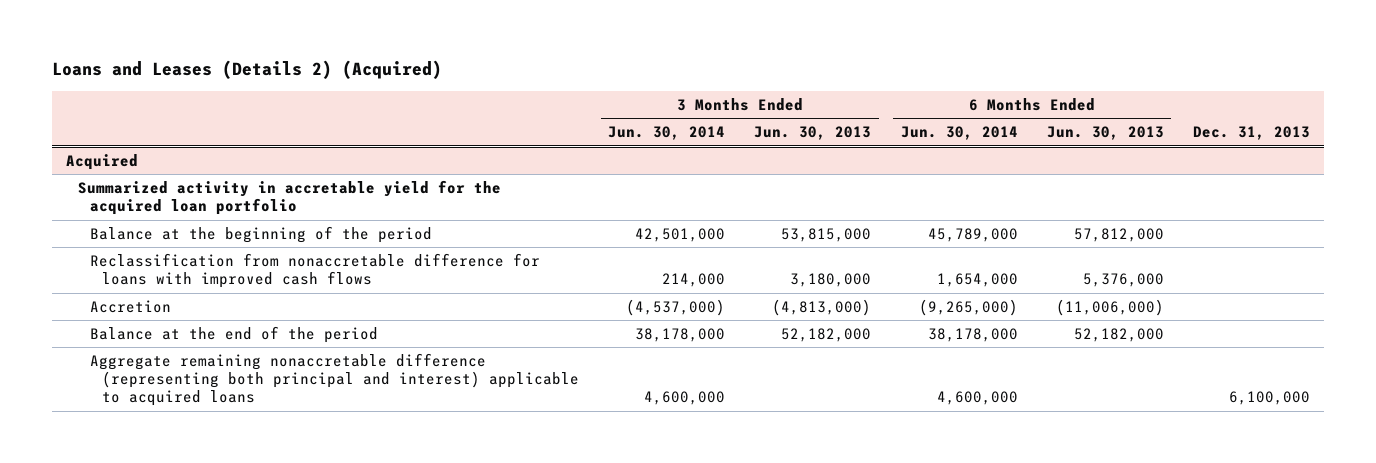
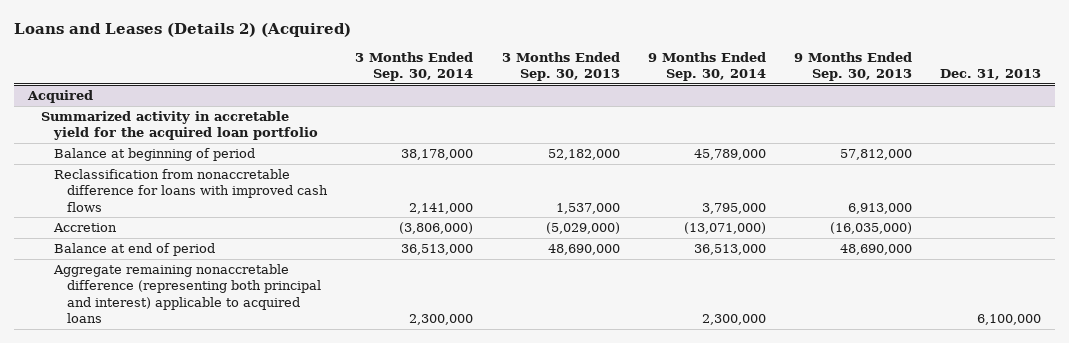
- | 3 Months Ended Jun. 30, 2014 | 3 Months Ended Jun. 30, 2013 | 6 Months Ended Jun. 30, 2014 | 6 Months Ended Jun. 30, 2013 | Dec. 31, 2013
+ | 3 Months Ended Sep. 30, 2014 | 3 Months Ended Sep. 30, 2013 | 9 Months Ended Sep. 30, 2014 | 9 Months Ended Sep. 30, 2013 | Dec. 31, 2013
@ Acquired
- Balance at the beginning of the period | 42,501,000 | 53,815,000 | 45,789,000 | 57,812,000 |
+ Balance at beginning of period | 38,178,000 | 52,182,000 | 45,789,000 | 57,812,000 |
- Balance at the end of the period | 38,178,000 | 52,182,000 | 38,178,000 | 52,182,000 |
+ Balance at end of period | 36,513,000 | 48,690,000 | 36,513,000 | 48,690,000 |

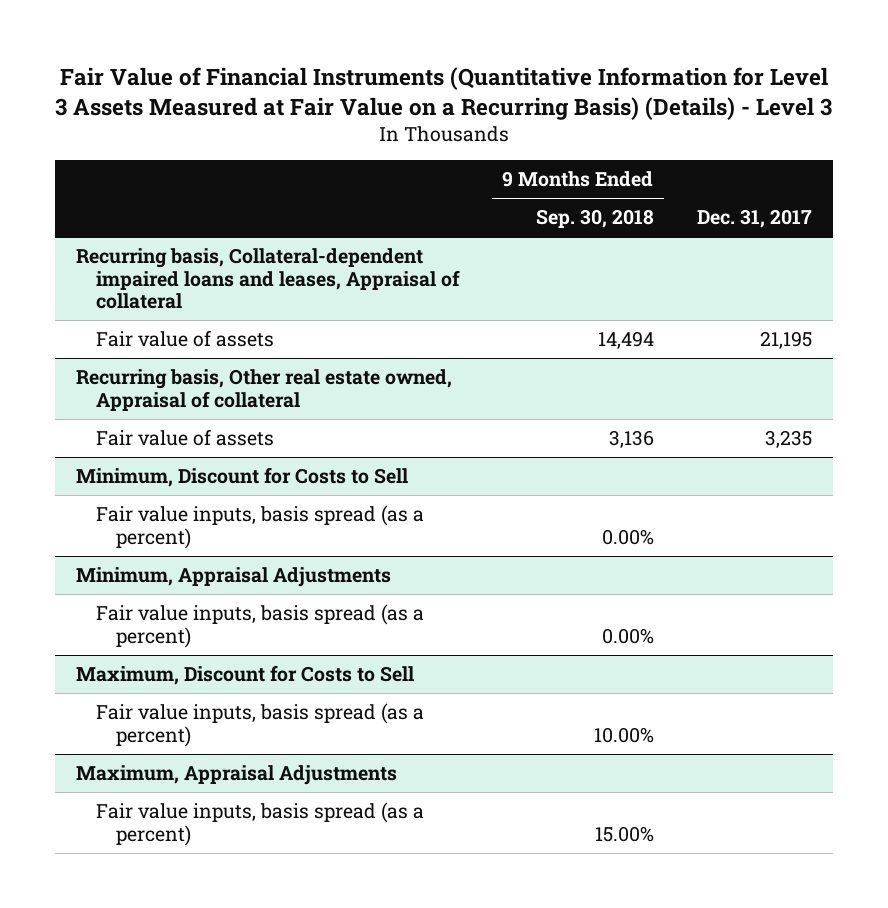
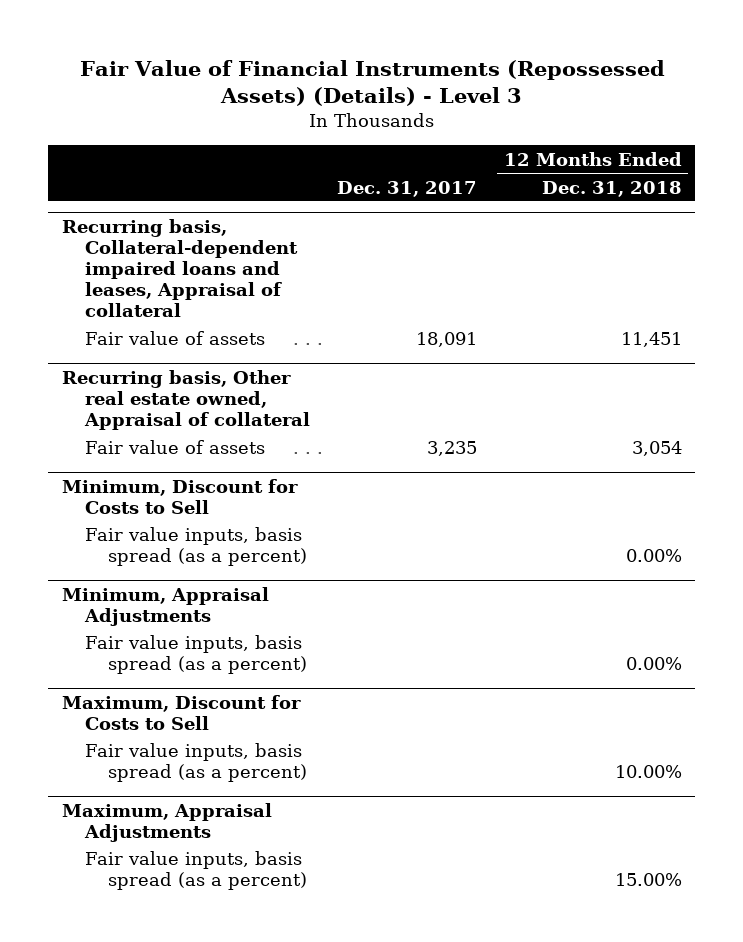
- Fair Value of Financial Instruments (Quantitative Information for Level 3 Assets Measured at Fair Value on a Recurring Basis) (Details) - Level 3
+ Fair Value of Financial Instruments (Repossessed Assets) (Details) - Level 3
- | 9 Months Ended Sep. 30, 2018 | Dec. 31, 2017
+ | Dec. 31, 2017 | 12 Months Ended Dec. 31, 2018
@ Recurring basis, Collateral-dependent impaired loans and leases, Appraisal of collateral
- Fair value of assets | 14,494 | 21,195
+ Fair value of assets | 18,091 | 11,451

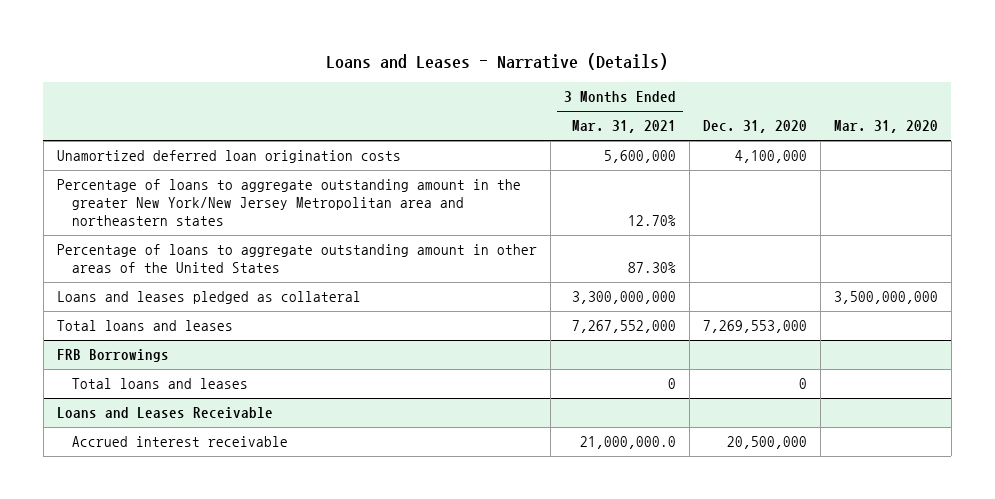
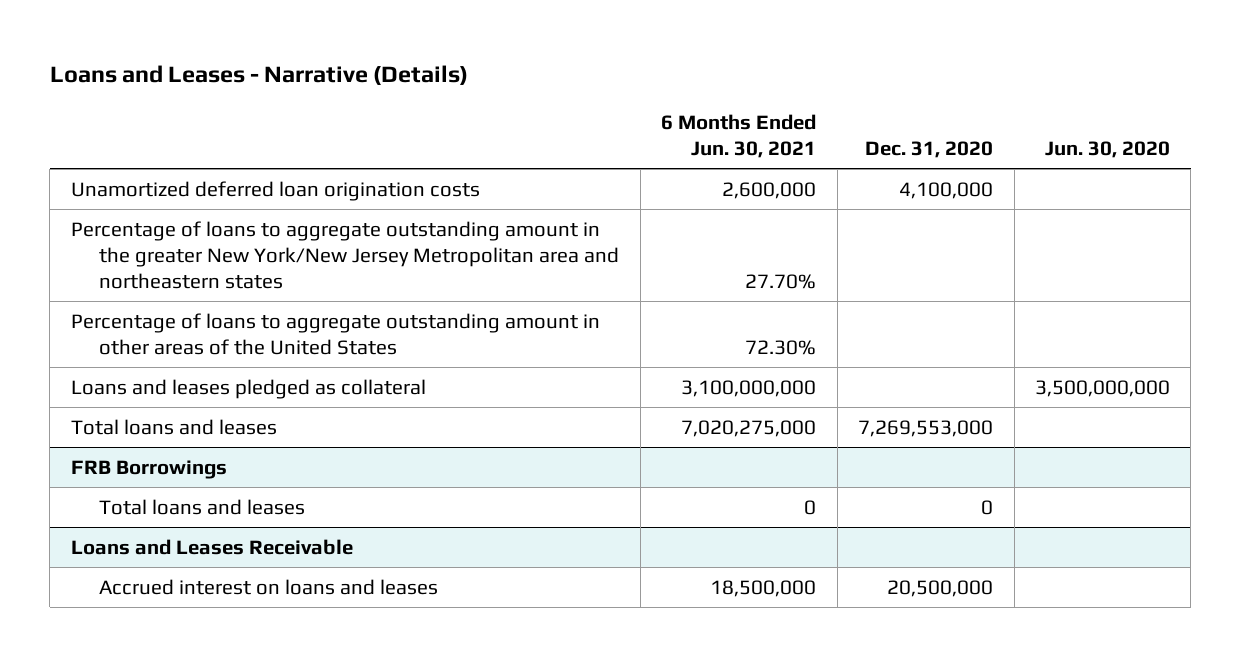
- | 3 Months Ended Mar. 31, 2021 | Dec. 31, 2020 | Mar. 31, 2020
+ | 6 Months Ended Jun. 30, 2021 | Dec. 31, 2020 | Jun. 30, 2020
@ Loans and Leases Receivable
- Accrued interest receivable | 21,000,000.0 | 20,500,000 |
+ Accrued interest on loans and leases | 18,500,000 | 20,500,000 |

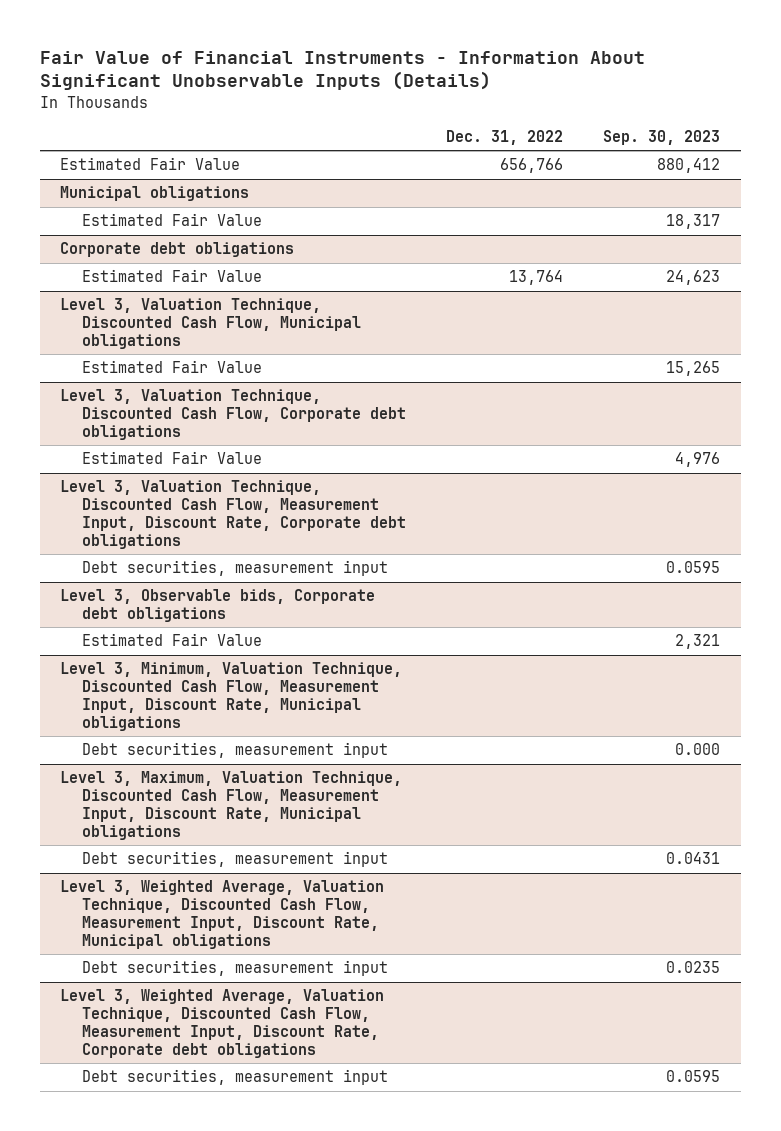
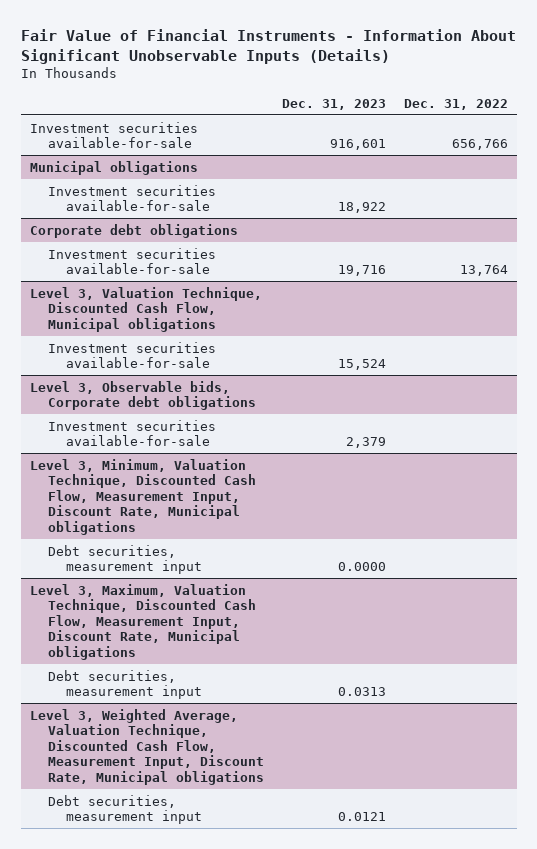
- | Dec. 31, 2022 | Sep. 30, 2023
+ | Dec. 31, 2023 | Dec. 31, 2022
- Estimated Fair Value | 656,766 | 880,412
+ Investment securities available-for-sale | 916,601 | 656,766
@ Municipal obligations
- Estimated Fair Value | | 18,317
+ Investment securities available-for-sale | 18,922 |
@ Corporate debt obligations
- Estimated Fair Value | 13,764 | 24,623
+ Investment securities available-for-sale | 19,716 | 13,764
@ Level 3, Valuation Technique, Discounted Cash Flow, Municipal obligations
- Estimated Fair Value | | 15,265
- Level 3, Valuation Technique, Discounted Cash Flow, Corporate debt obligations
- Estimated Fair Value | | 4,976
- Level 3, Valuation Technique, Discounted Cash Flow, Measurement Input, Discount Rate, Corporate debt obligations
- Debt securities, measurement input | | 0.0595
@ Level 3, Valuation Technique, Discounted Cash Flow, Municipal obligations
+ Investment securities available-for-sale | 15,524 |
@ Level 3, Observable bids, Corporate debt obligations
- Estimated Fair Value | | 2,321
+ Investment securities available-for-sale | 2,379 |
- Level 3, Weighted Average, Valuation Technique, Discounted Cash Flow, Measurement Input, Discount Rate, Corporate debt obligations
- Debt securities, measurement input | | 0.0595

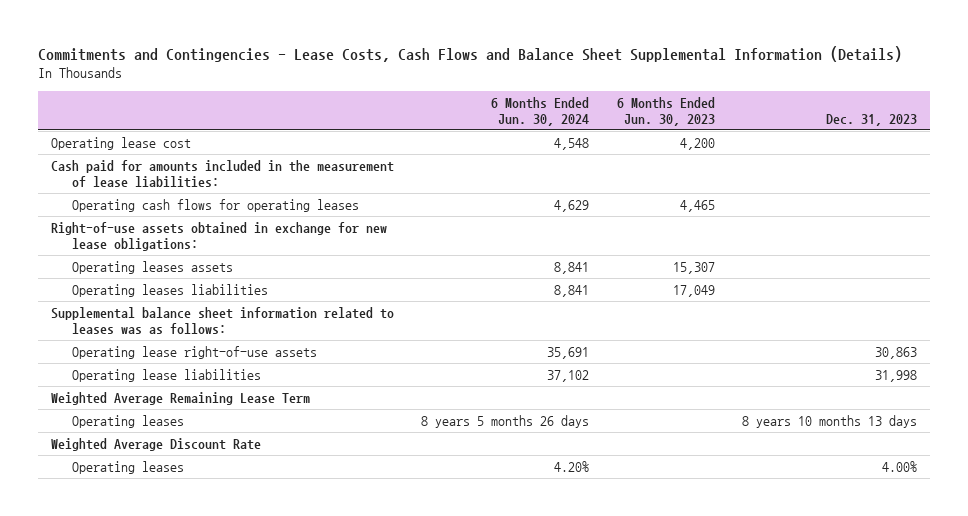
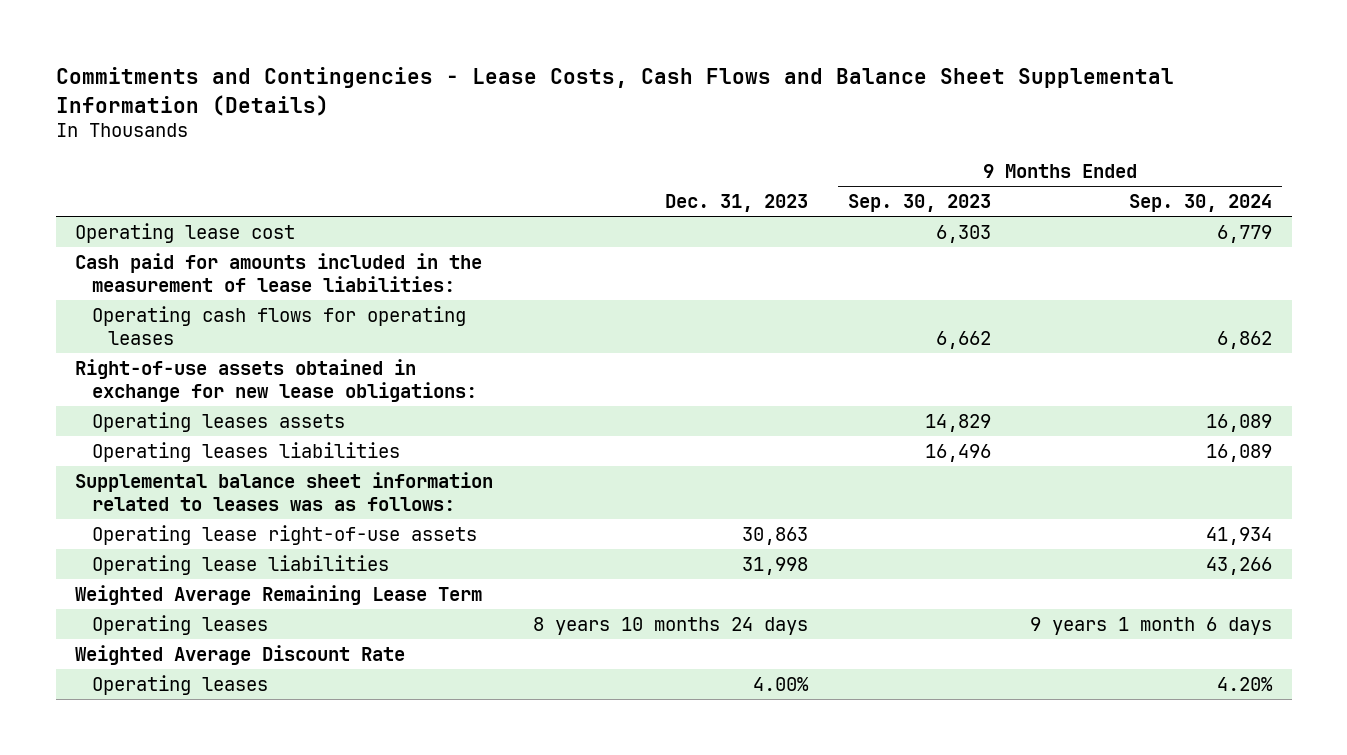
- | 6 Months Ended Jun. 30, 2024 | 6 Months Ended Jun. 30, 2023 | Dec. 31, 2023
+ | Dec. 31, 2023 | 9 Months Ended Sep. 30, 2023 | 9 Months Ended Sep. 30, 2024
- Operating leases | 8 years 5 months 26 days | | 8 years 10 months 13 days
+ Operating leases | 8 years 10 months 24 days | | 9 years 1 month 6 days

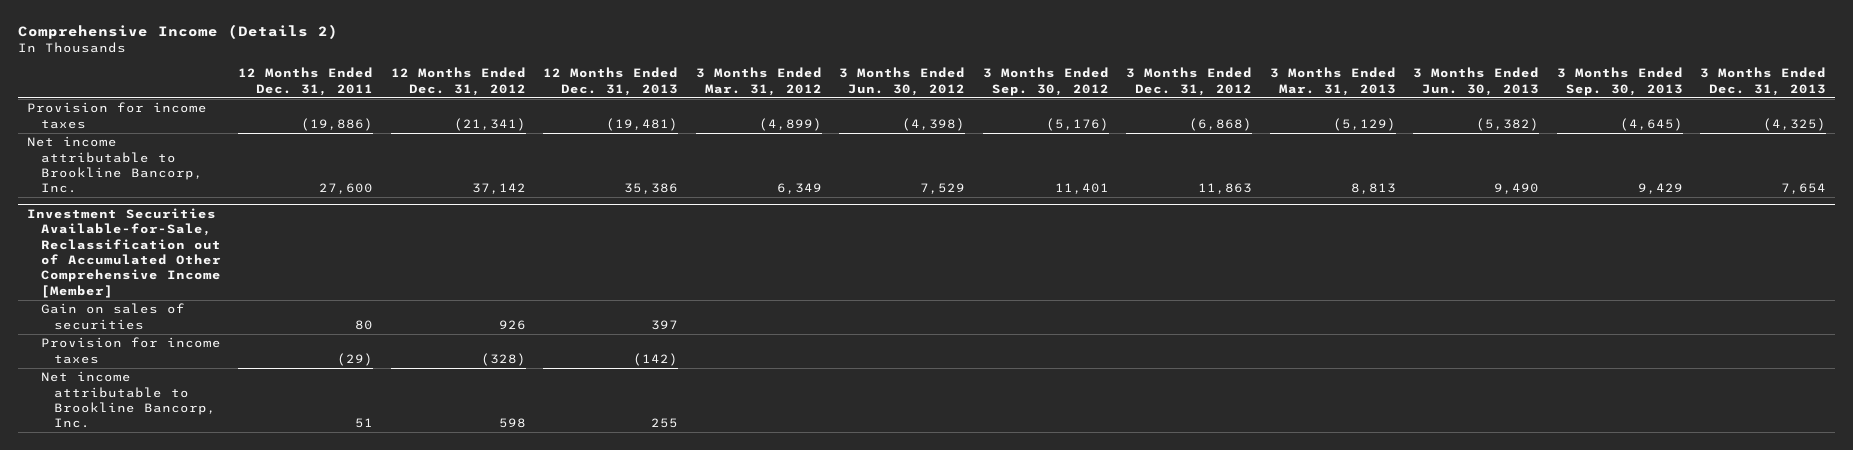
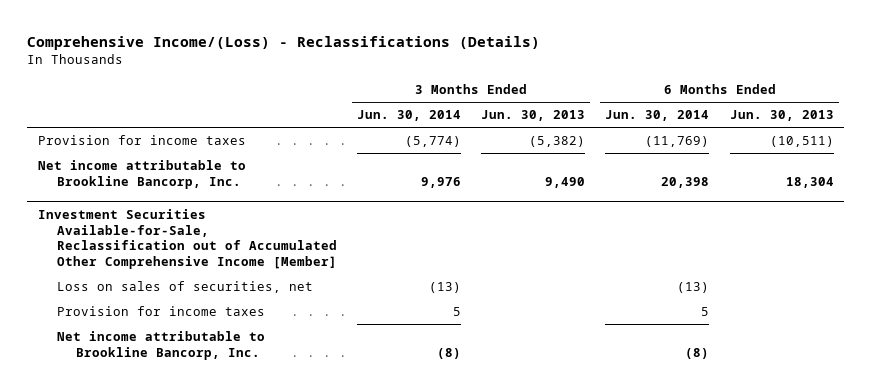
- Comprehensive Income (Details 2)
+ Comprehensive Income/(Loss) - Reclassifications (Details)
- | 12 Months Ended Dec. 31, 2011 | 12 Months Ended Dec. 31, 2012 | 12 Months Ended Dec. 31, 2013 | 3 Months Ended Mar. 31, 2012 | 3 Months Ended Jun. 30, 2012 | 3 Months Ended Sep. 30, 2012 | 3 Months Ended Dec. 31, 2012 | 3 Months Ended Mar. 31, 2013 | 3 Months Ended Jun. 30, 2013 | 3 Months Ended Sep. 30, 2013 | 3 Months Ended Dec. 31, 2013
+ | 3 Months Ended Jun. 30, 2014 | 3 Months Ended Jun. 30, 2013 | 6 Months Ended Jun. 30, 2014 | 6 Months Ended Jun. 30, 2013
@ Investment Securities Available-for-Sale, Reclassification out of Accumulated Other Comprehensive Income [Member]
- Gain on sales of securities | 80 | 926 | 397 | | | | | | | |
+ Loss on sales of securities, net | (13) | | (13) |

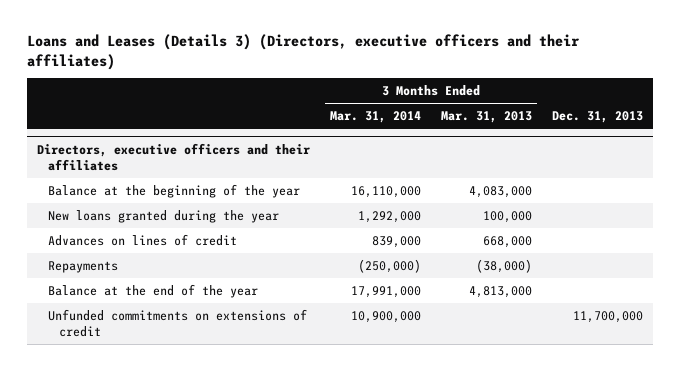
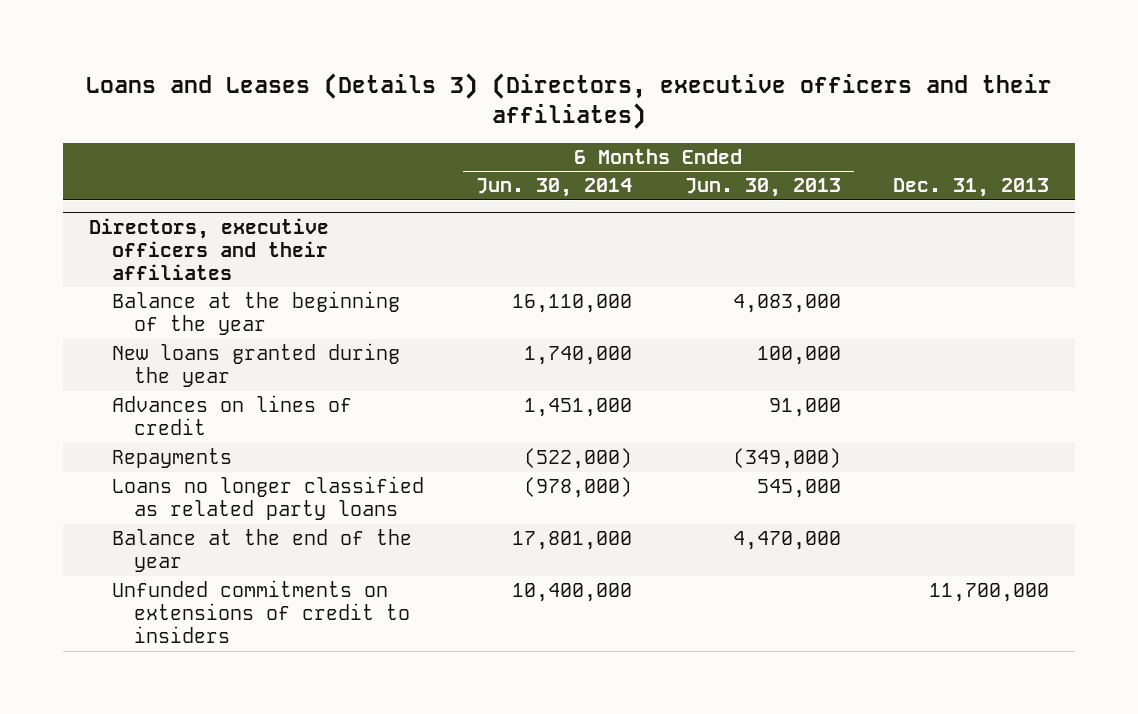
- | 3 Months Ended Mar. 31, 2014 | 3 Months Ended Mar. 31, 2013 | Dec. 31, 2013
+ | 6 Months Ended Jun. 30, 2014 | 6 Months Ended Jun. 30, 2013 | Dec. 31, 2013
@ Directors, executive officers and their affiliates
+ Loans no longer classified as related party loans | (978,000) | 545,000 |
- Unfunded commitments on extensions of credit | 10,900,000 | | 11,700,000
+ Unfunded commitments on extensions of credit to insiders | 10,400,000 | | 11,700,000

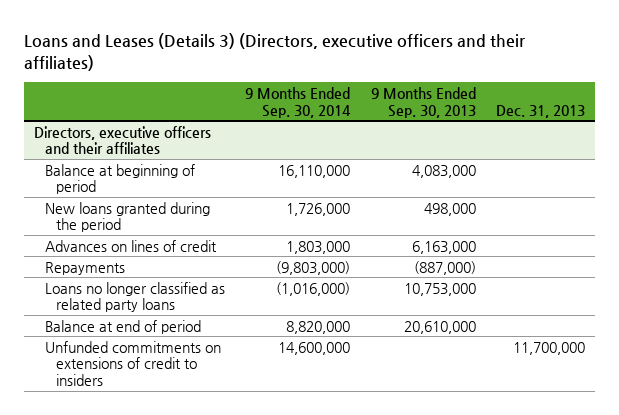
- | 6 Months Ended Jun. 30, 2014 | 6 Months Ended Jun. 30, 2013 | Dec. 31, 2013
+ | 9 Months Ended Sep. 30, 2014 | 9 Months Ended Sep. 30, 2013 | Dec. 31, 2013
@ Directors, executive officers and their affiliates
- Balance at the beginning of the year | 16,110,000 | 4,083,000 |
- New loans granted during the year | 1,740,000 | 100,000 |
+ Balance at beginning of period | 16,110,000 | 4,083,000 |
+ New loans granted during the period | 1,726,000 | 498,000 |
- Balance at the end of the year | 17,801,000 | 4,470,000 |
+ Balance at end of period | 8,820,000 | 20,610,000 |

